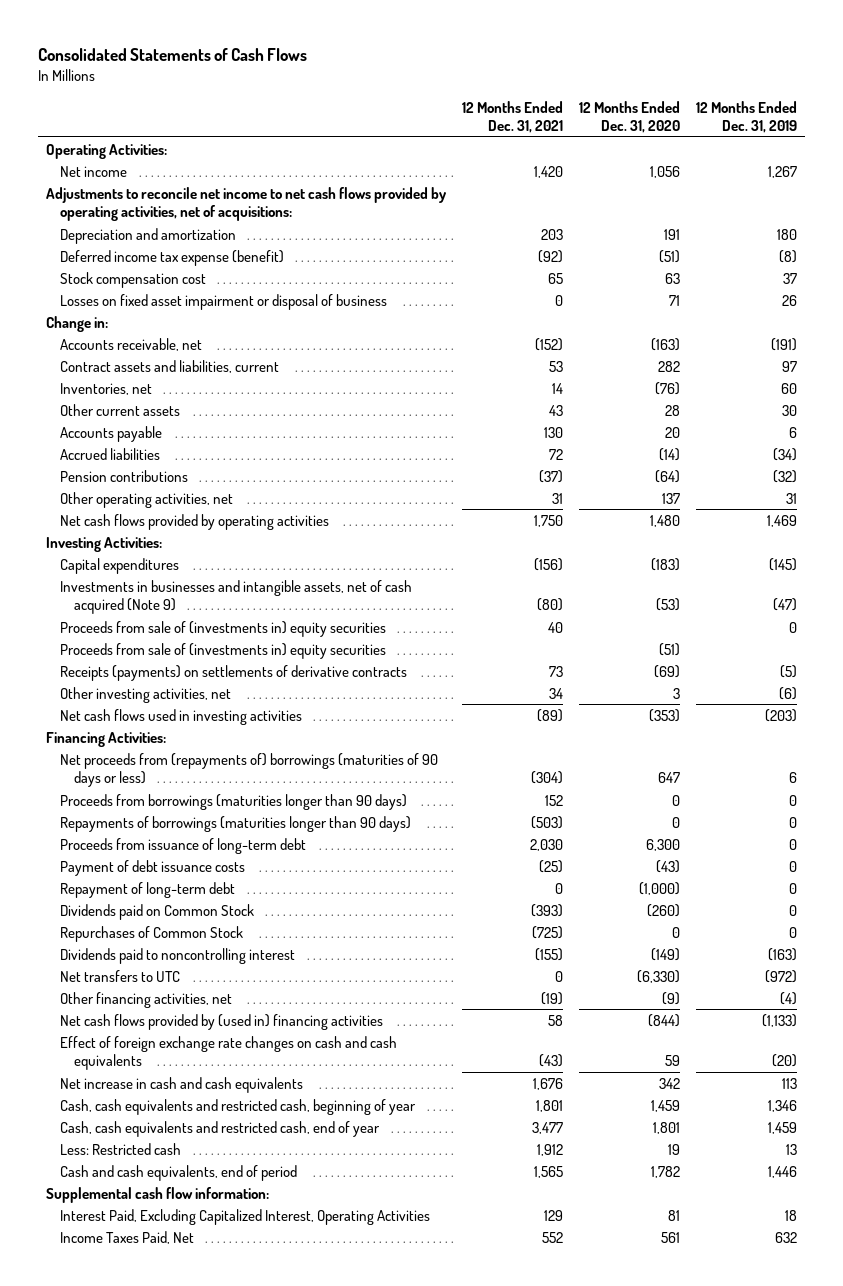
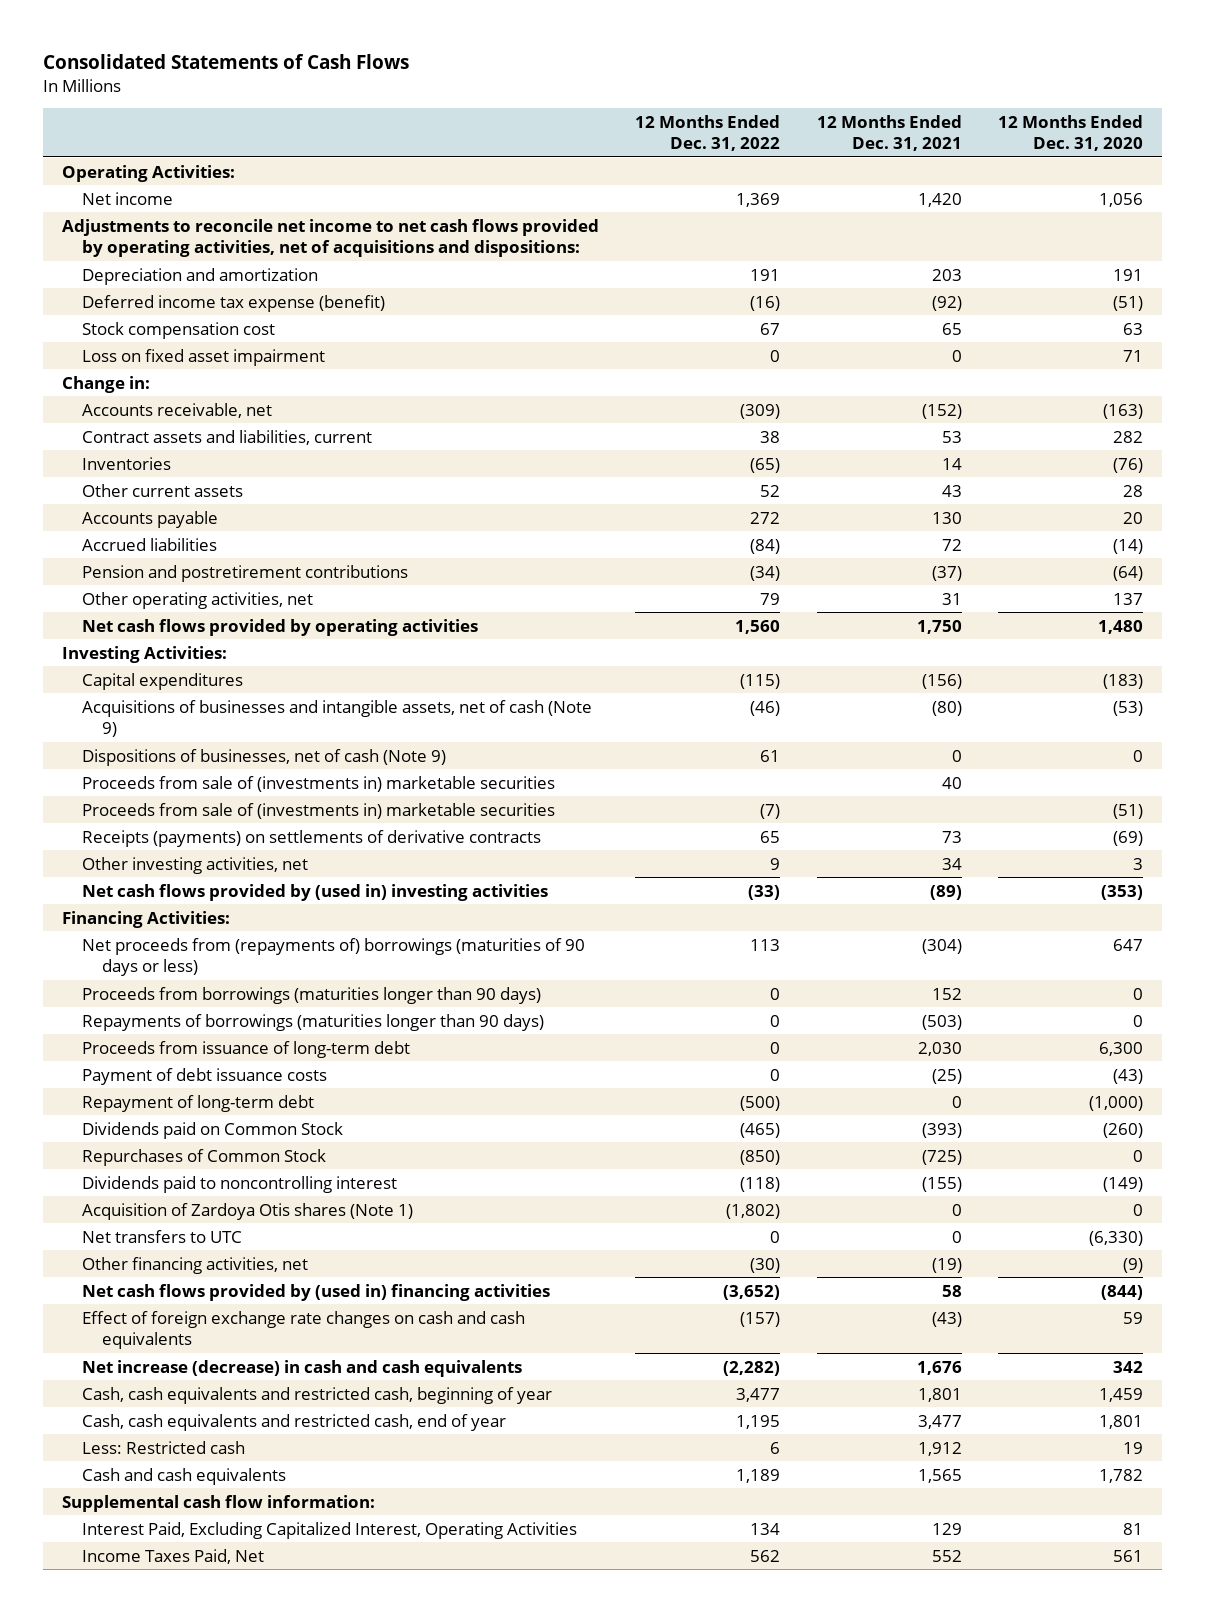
- | 12 Months Ended Dec. 31, 2021 | 12 Months Ended Dec. 31, 2020 | 12 Months Ended Dec. 31, 2019
+ | 12 Months Ended Dec. 31, 2022 | 12 Months Ended Dec. 31, 2021 | 12 Months Ended Dec. 31, 2020
- Adjustments to reconcile net income to net cash flows provided by operating activities, net of acquisitions:
+ Adjustments to reconcile net income to net cash flows provided by operating activities, net of acquisitions and dispositions:
- Losses on fixed asset impairment or disposal of business | 0 | 71 | 26
+ Loss on fixed asset impairment | 0 | 0 | 71
- Inventories, net | 14 | (76) | 60
+ Inventories | (65) | 14 | (76)
- Pension contributions | (37) | (64) | (32)
+ Pension and postretirement contributions | (34) | (37) | (64)
- Investments in businesses and intangible assets, net of cash acquired (Note 9) | (80) | (53) | (47)
- Proceeds from sale of (investments in) equity securities | 40 | | 0
- Proceeds from sale of (investments in) equity securities | | (51) |
+ Acquisitions of businesses and intangible assets, net of cash (Note 9) | (46) | (80) | (53)
+ Dispositions of businesses, net of cash (Note 9) | 61 | 0 | 0
+ Proceeds from sale of (investments in) marketable securities | | 40 |
+ Proceeds from sale of (investments in) marketable securities | (7) | | (51)
- Net cash flows used in investing activities | (89) | (353) | (203)
+ Net cash flows provided by (used in) investing activities | (33) | (89) | (353)
+ Acquisition of Zardoya Otis shares (Note 1) | (1,802) | 0 | 0
- Net increase in cash and cash equivalents | 1,676 | 342 | 113
+ Net increase (decrease) in cash and cash equivalents | (2,282) | 1,676 | 342
- Cash and cash equivalents, end of period | 1,565 | 1,782 | 1,446
+ Cash and cash equivalents | 1,189 | 1,565 | 1,782

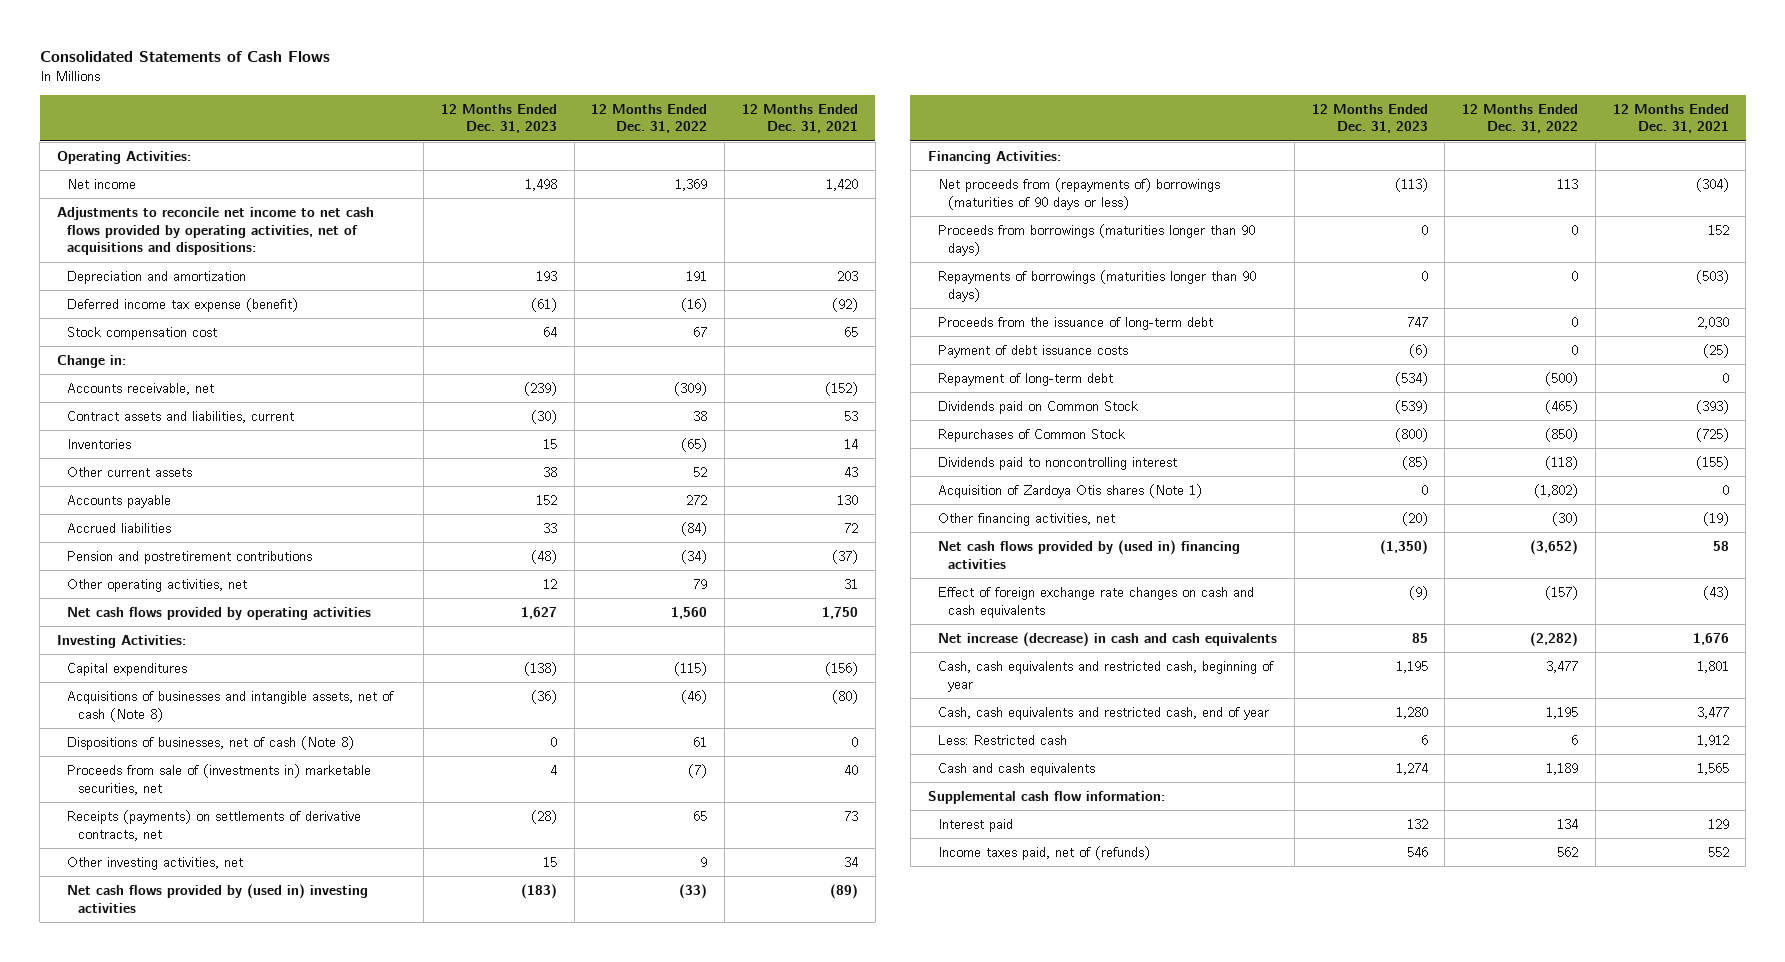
- | 12 Months Ended Dec. 31, 2022 | 12 Months Ended Dec. 31, 2021 | 12 Months Ended Dec. 31, 2020
+ | 12 Months Ended Dec. 31, 2023 | 12 Months Ended Dec. 31, 2022 | 12 Months Ended Dec. 31, 2021
- Loss on fixed asset impairment | 0 | 0 | 71
- Acquisitions of businesses and intangible assets, net of cash (Note 9) | (46) | (80) | (53)
- Dispositions of businesses, net of cash (Note 9) | 61 | 0 | 0
- Proceeds from sale of (investments in) marketable securities | | 40 |
- Proceeds from sale of (investments in) marketable securities | (7) | | (51)
- Receipts (payments) on settlements of derivative contracts | 65 | 73 | (69)
+ Acquisitions of businesses and intangible assets, net of cash (Note 8) | (36) | (46) | (80)
+ Dispositions of businesses, net of cash (Note 8) | 0 | 61 | 0
+ Proceeds from sale of (investments in) marketable securities, net | 4 | (7) | 40
+ Receipts (payments) on settlements of derivative contracts, net | (28) | 65 | 73
- Proceeds from issuance of long-term debt | 0 | 2,030 | 6,300
+ Proceeds from the issuance of long-term debt | 747 | 0 | 2,030
- Net transfers to UTC | 0 | 0 | (6,330)
- Interest Paid, Excluding Capitalized Interest, Operating Activities | 134 | 129 | 81
- Income Taxes Paid, Net | 562 | 552 | 561
+ Interest paid | 132 | 134 | 129
+ Income taxes paid, net of (refunds) | 546 | 562 | 552

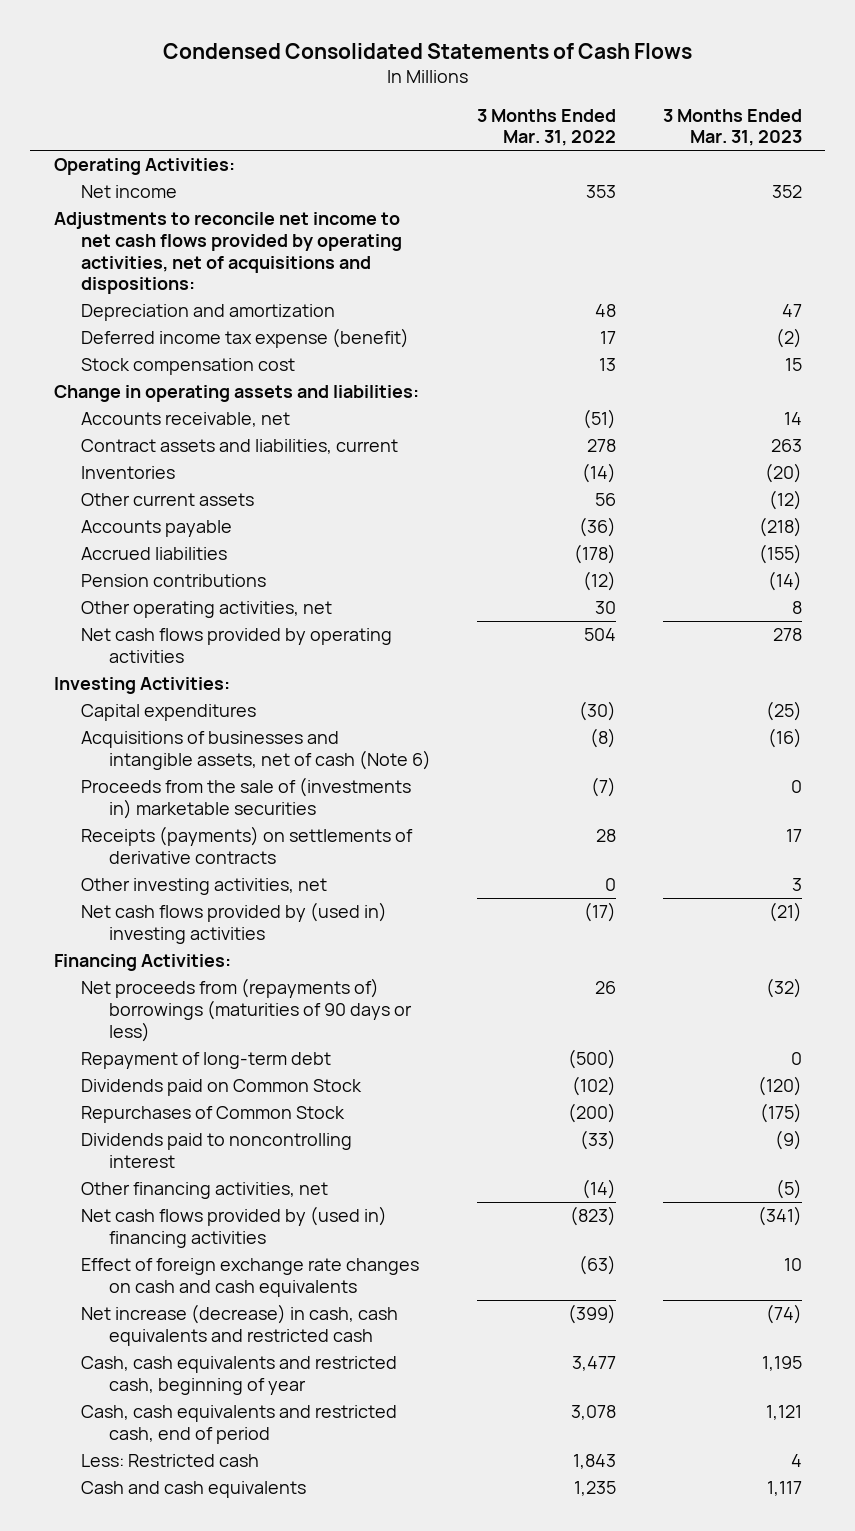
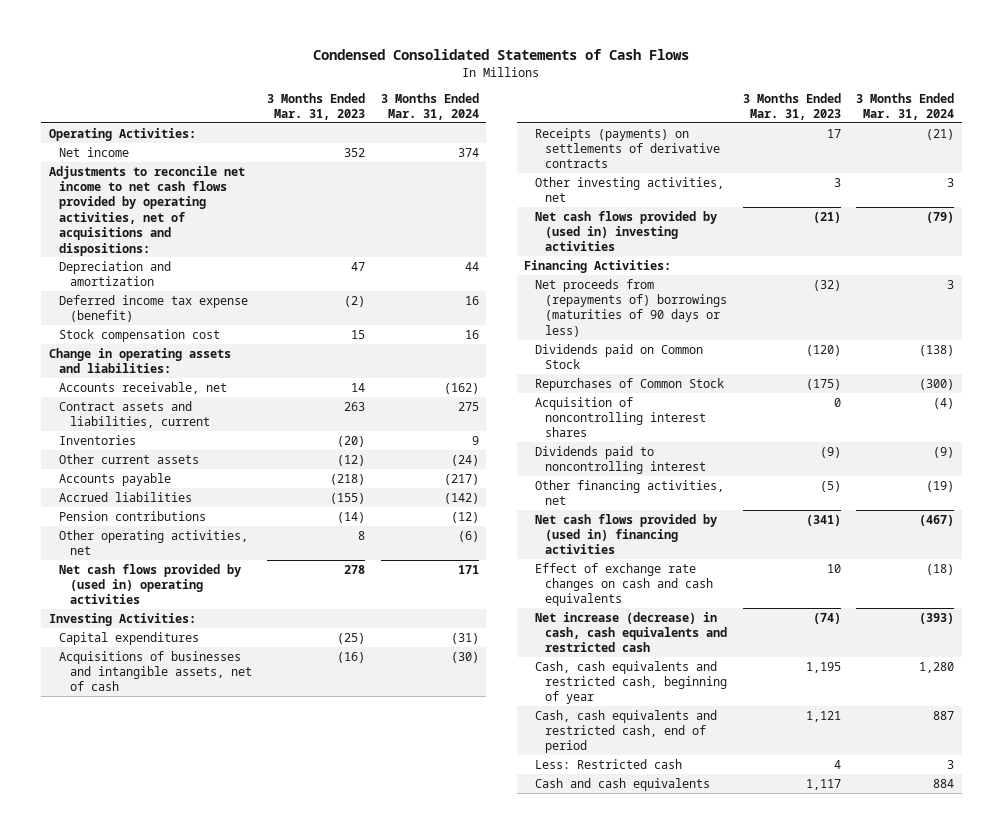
- | 3 Months Ended Mar. 31, 2022 | 3 Months Ended Mar. 31, 2023
+ | 3 Months Ended Mar. 31, 2023 | 3 Months Ended Mar. 31, 2024
- Net cash flows provided by operating activities | 504 | 278
+ Net cash flows provided by (used in) operating activities | 278 | 171
- Acquisitions of businesses and intangible assets, net of cash (Note 6) | (8) | (16)
- Proceeds from the sale of (investments in) marketable securities | (7) | 0
+ Acquisitions of businesses and intangible assets, net of cash | (16) | (30)
- Repayment of long-term debt | (500) | 0
+ Acquisition of noncontrolling interest shares | 0 | (4)
- Effect of foreign exchange rate changes on cash and cash equivalents | (63) | 10
+ Effect of exchange rate changes on cash and cash equivalents | 10 | (18)

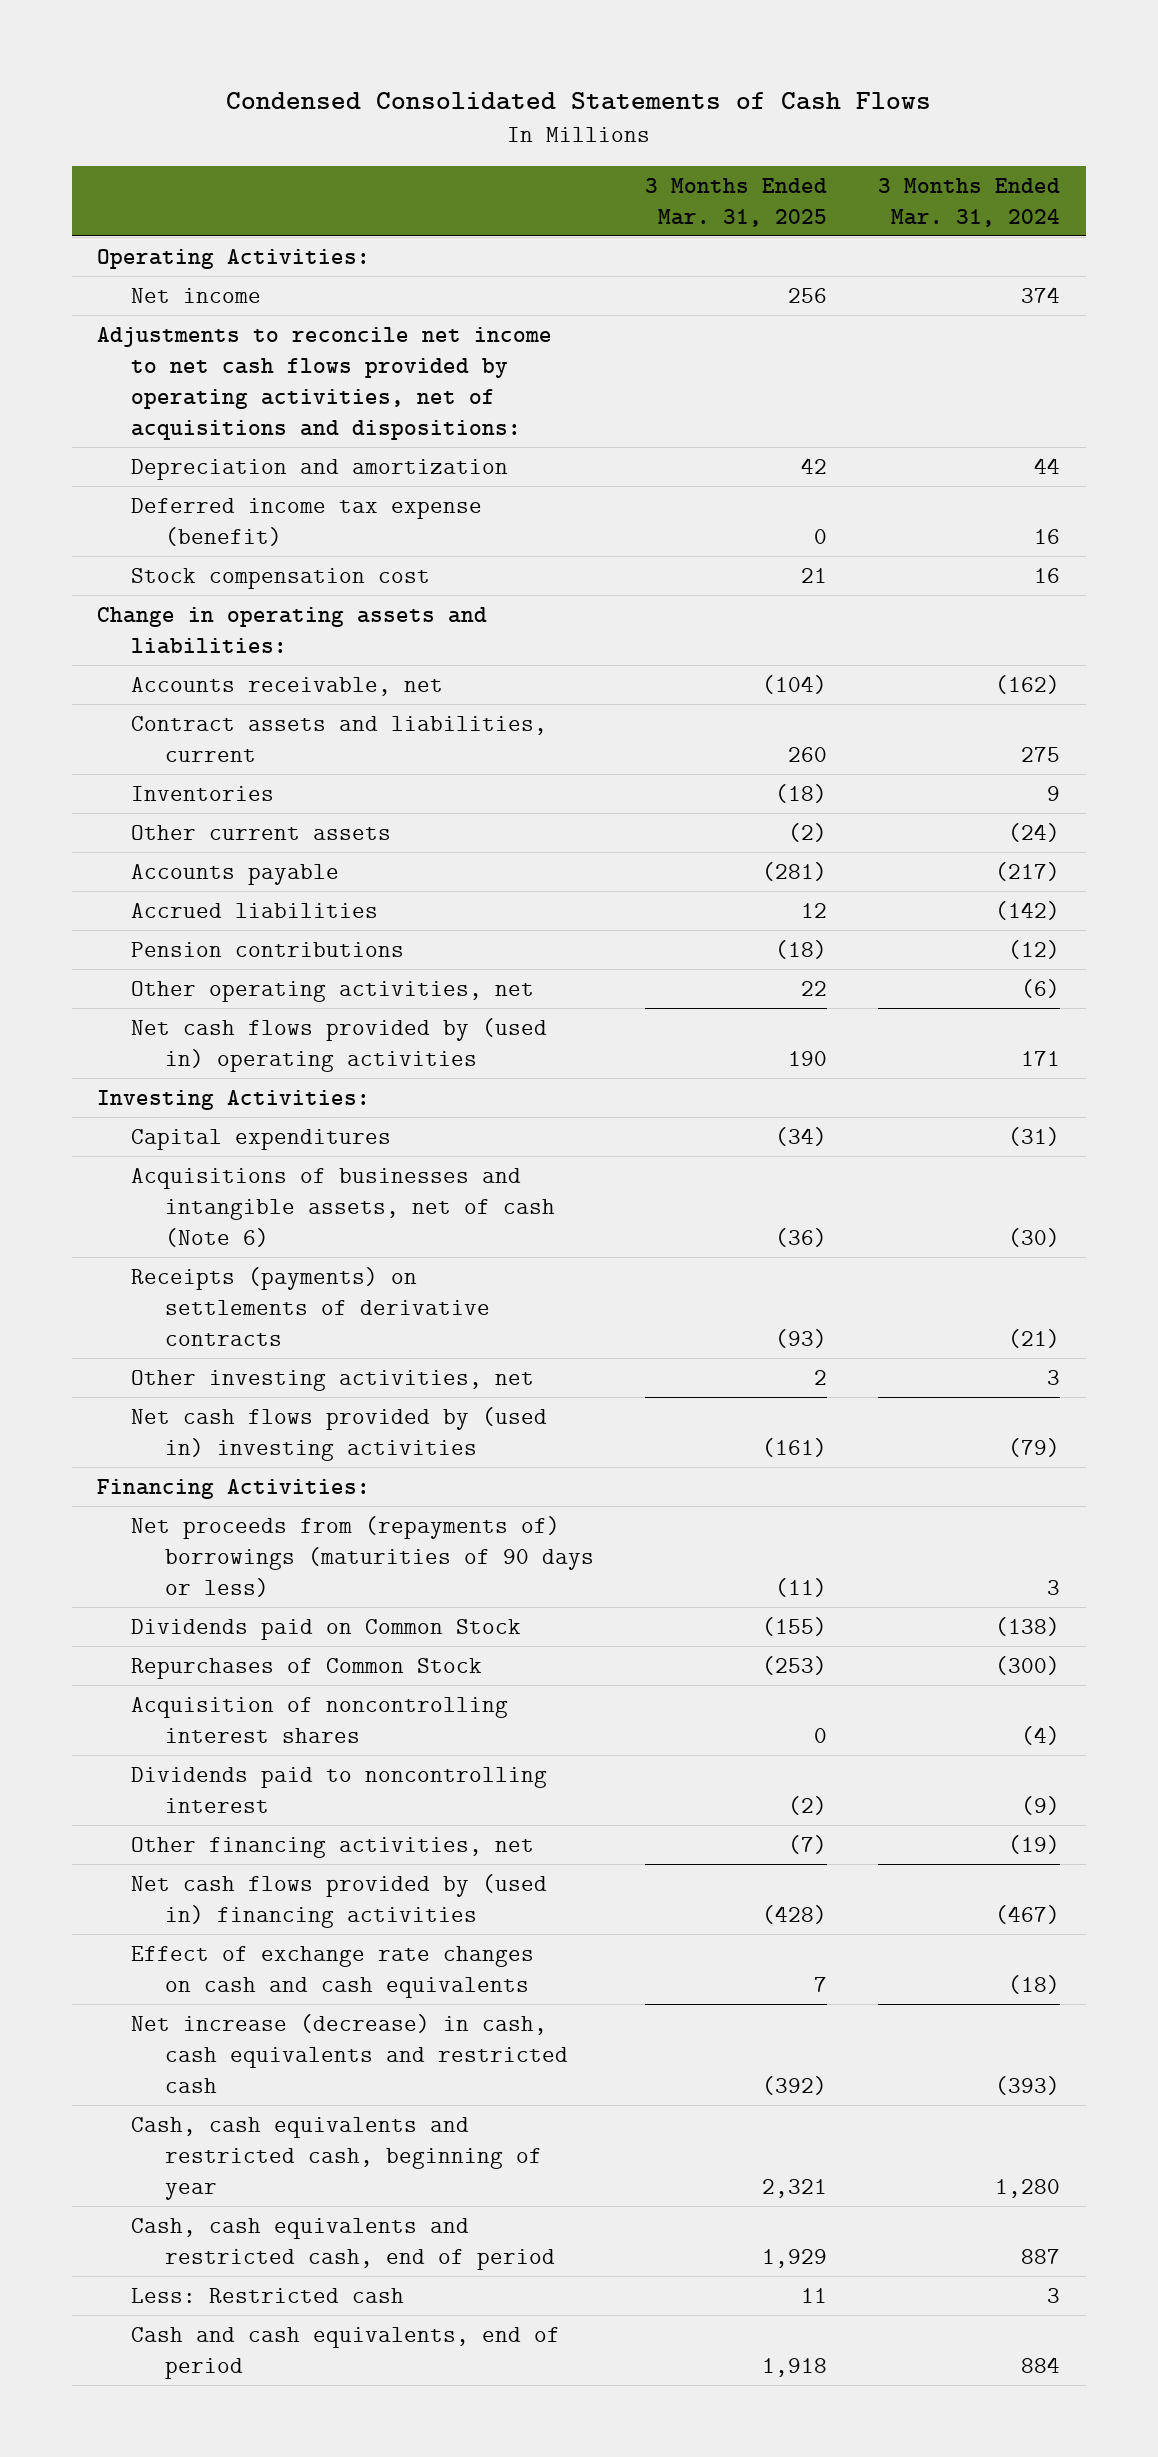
- | 3 Months Ended Mar. 31, 2023 | 3 Months Ended Mar. 31, 2024
+ | 3 Months Ended Mar. 31, 2025 | 3 Months Ended Mar. 31, 2024
- Acquisitions of businesses and intangible assets, net of cash | (16) | (30)
+ Acquisitions of businesses and intangible assets, net of cash (Note 6) | (36) | (30)
- Cash and cash equivalents | 1,117 | 884
+ Cash and cash equivalents, end of period | 1,918 | 884

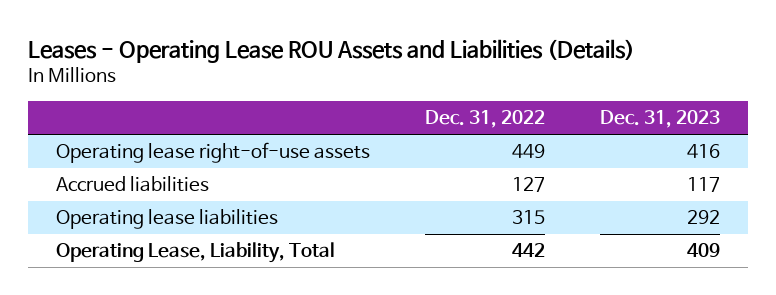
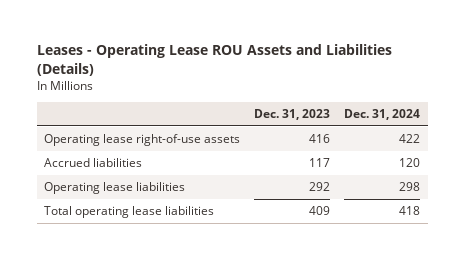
- | Dec. 31, 2022 | Dec. 31, 2023
+ | Dec. 31, 2023 | Dec. 31, 2024
- Operating Lease, Liability, Total | 442 | 409
+ Total operating lease liabilities | 409 | 418

